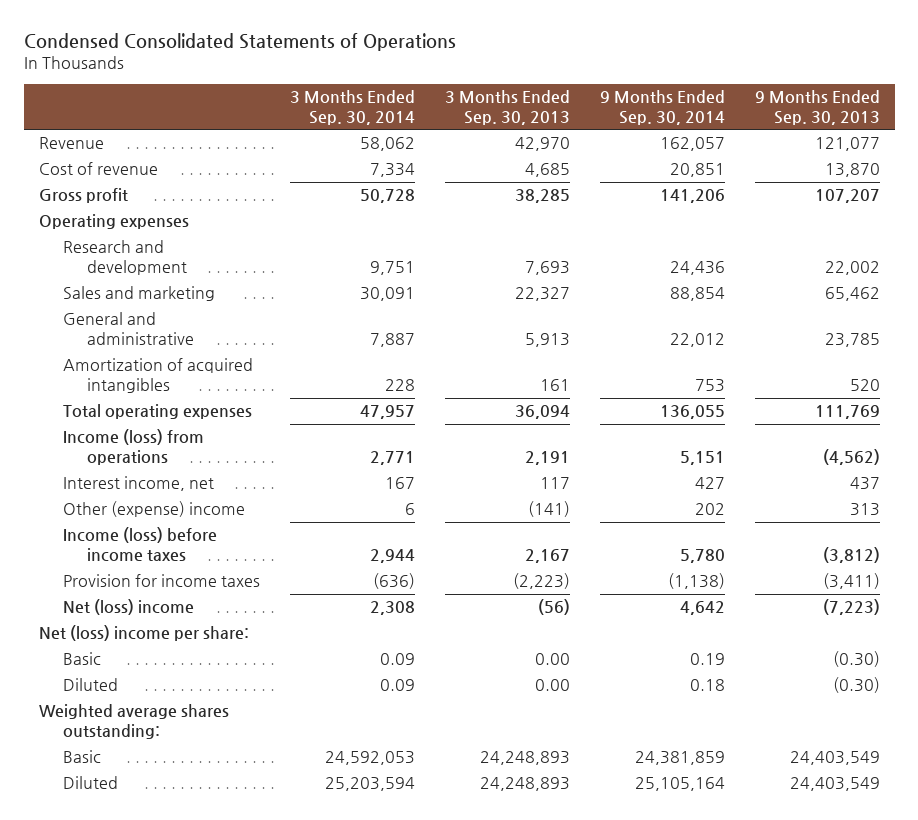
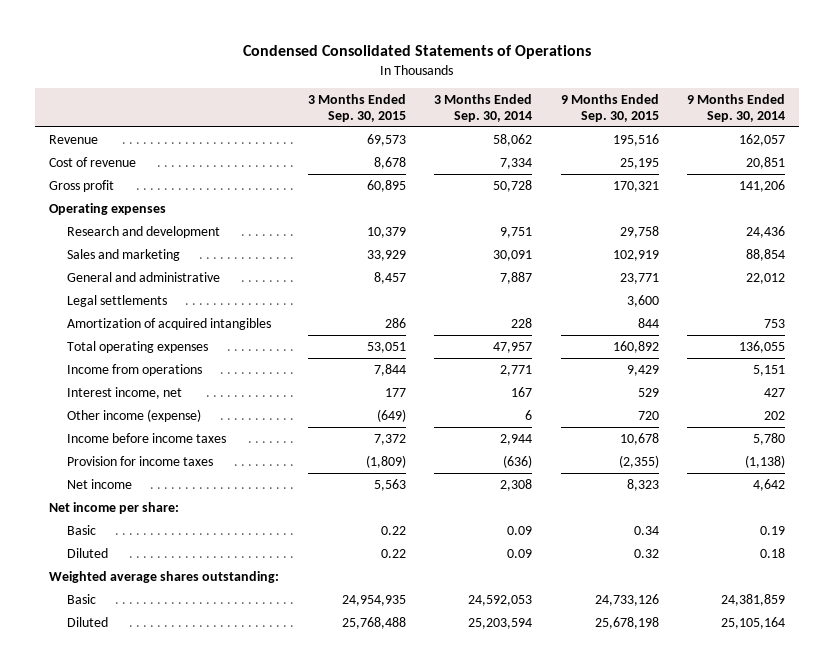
- | 3 Months Ended Sep. 30, 2014 | 3 Months Ended Sep. 30, 2013 | 9 Months Ended Sep. 30, 2014 | 9 Months Ended Sep. 30, 2013
+ | 3 Months Ended Sep. 30, 2015 | 3 Months Ended Sep. 30, 2014 | 9 Months Ended Sep. 30, 2015 | 9 Months Ended Sep. 30, 2014
+ Legal settlements | | | 3,600 |
- Income (loss) from operations | 2,771 | 2,191 | 5,151 | (4,562)
+ Income from operations | 7,844 | 2,771 | 9,429 | 5,151
- Other (expense) income | 6 | (141) | 202 | 313
- Income (loss) before income taxes | 2,944 | 2,167 | 5,780 | (3,812)
+ Other income (expense) | (649) | 6 | 720 | 202
+ Income before income taxes | 7,372 | 2,944 | 10,678 | 5,780
- Net (loss) income | 2,308 | (56) | 4,642 | (7,223)
- Net (loss) income per share:
+ Net income | 5,563 | 2,308 | 8,323 | 4,642
+ Net income per share:

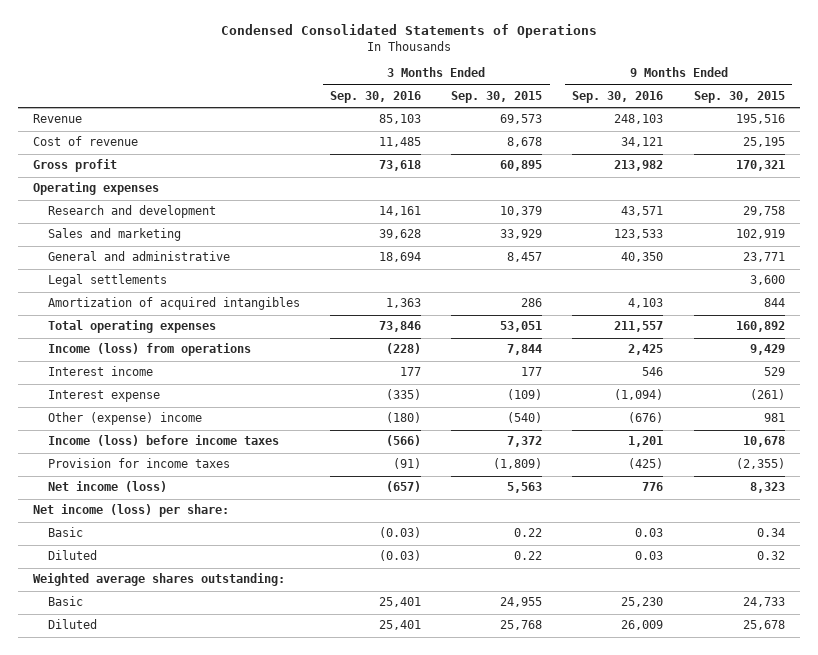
- | 3 Months Ended Sep. 30, 2015 | 3 Months Ended Sep. 30, 2014 | 9 Months Ended Sep. 30, 2015 | 9 Months Ended Sep. 30, 2014
+ | 3 Months Ended Sep. 30, 2016 | 3 Months Ended Sep. 30, 2015 | 9 Months Ended Sep. 30, 2016 | 9 Months Ended Sep. 30, 2015
- Income from operations | 7,844 | 2,771 | 9,429 | 5,151
- Interest income, net | 177 | 167 | 529 | 427
- Other income (expense) | (649) | 6 | 720 | 202
- Income before income taxes | 7,372 | 2,944 | 10,678 | 5,780
+ Income (loss) from operations | (228) | 7,844 | 2,425 | 9,429
+ Interest income | 177 | 177 | 546 | 529
+ Interest expense | (335) | (109) | (1,094) | (261)
+ Other (expense) income | (180) | (540) | (676) | 981
+ Income (loss) before income taxes | (566) | 7,372 | 1,201 | 10,678
- Net income | 5,563 | 2,308 | 8,323 | 4,642
- Net income per share:
+ Net income (loss) | (657) | 5,563 | 776 | 8,323
+ Net income (loss) per share:
- Basic | 24,954,935 | 24,592,053 | 24,733,126 | 24,381,859
- Diluted | 25,768,488 | 25,203,594 | 25,678,198 | 25,105,164
+ Basic | 25,401 | 24,955 | 25,230 | 24,733
+ Diluted | 25,401 | 25,768 | 26,009 | 25,678

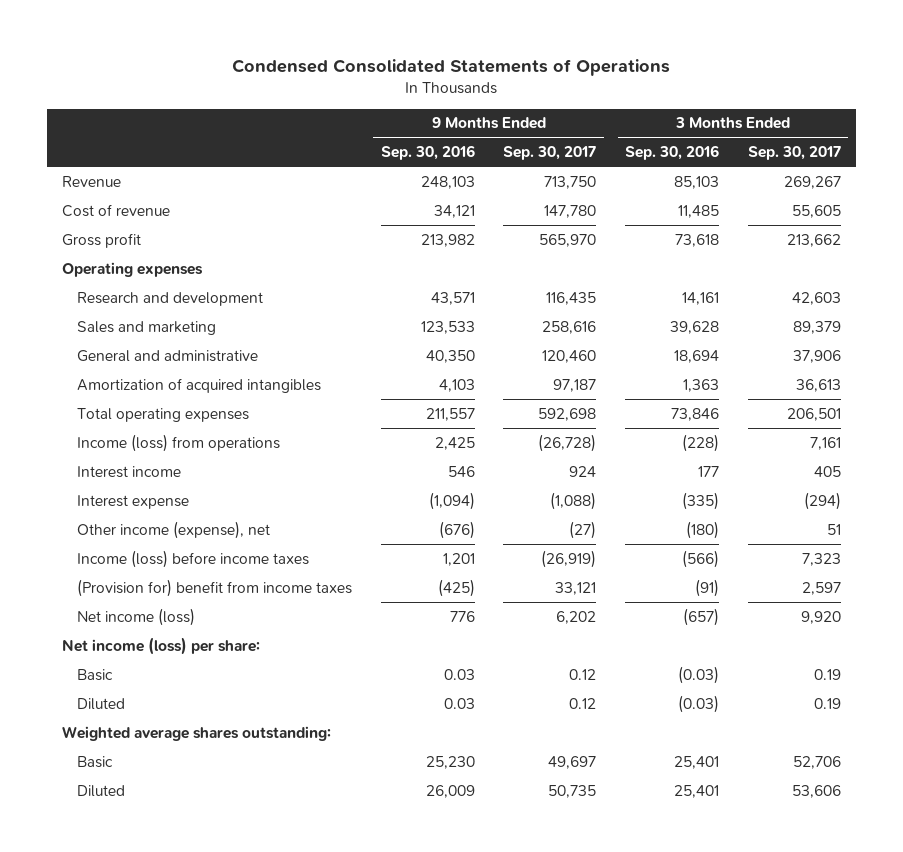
- | 3 Months Ended Sep. 30, 2016 | 3 Months Ended Sep. 30, 2015 | 9 Months Ended Sep. 30, 2016 | 9 Months Ended Sep. 30, 2015
+ | 9 Months Ended Sep. 30, 2016 | 9 Months Ended Sep. 30, 2017 | 3 Months Ended Sep. 30, 2016 | 3 Months Ended Sep. 30, 2017
- Legal settlements | | | | 3,600
- Other (expense) income | (180) | (540) | (676) | 981
+ Other income (expense), net | (676) | (27) | (180) | 51
- Provision for income taxes | (91) | (1,809) | (425) | (2,355)
+ (Provision for) benefit from income taxes | (425) | 33,121 | (91) | 2,597

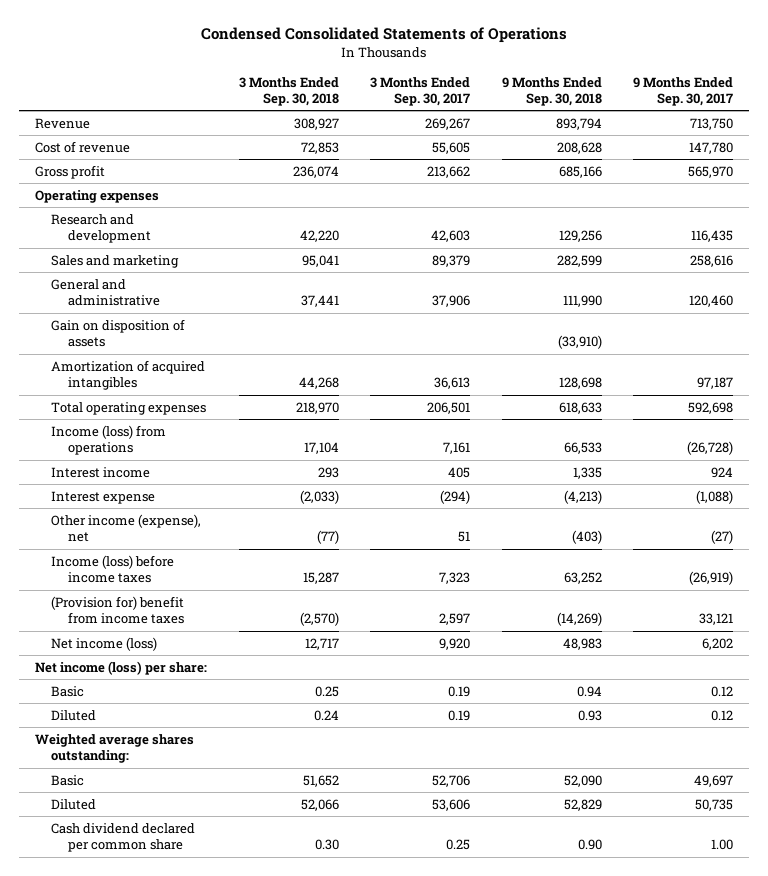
- | 9 Months Ended Sep. 30, 2016 | 9 Months Ended Sep. 30, 2017 | 3 Months Ended Sep. 30, 2016 | 3 Months Ended Sep. 30, 2017
+ | 3 Months Ended Sep. 30, 2018 | 3 Months Ended Sep. 30, 2017 | 9 Months Ended Sep. 30, 2018 | 9 Months Ended Sep. 30, 2017
+ Gain on disposition of assets | | | (33,910) |
+ Cash dividend declared per common share | 0.30 | 0.25 | 0.90 | 1.00

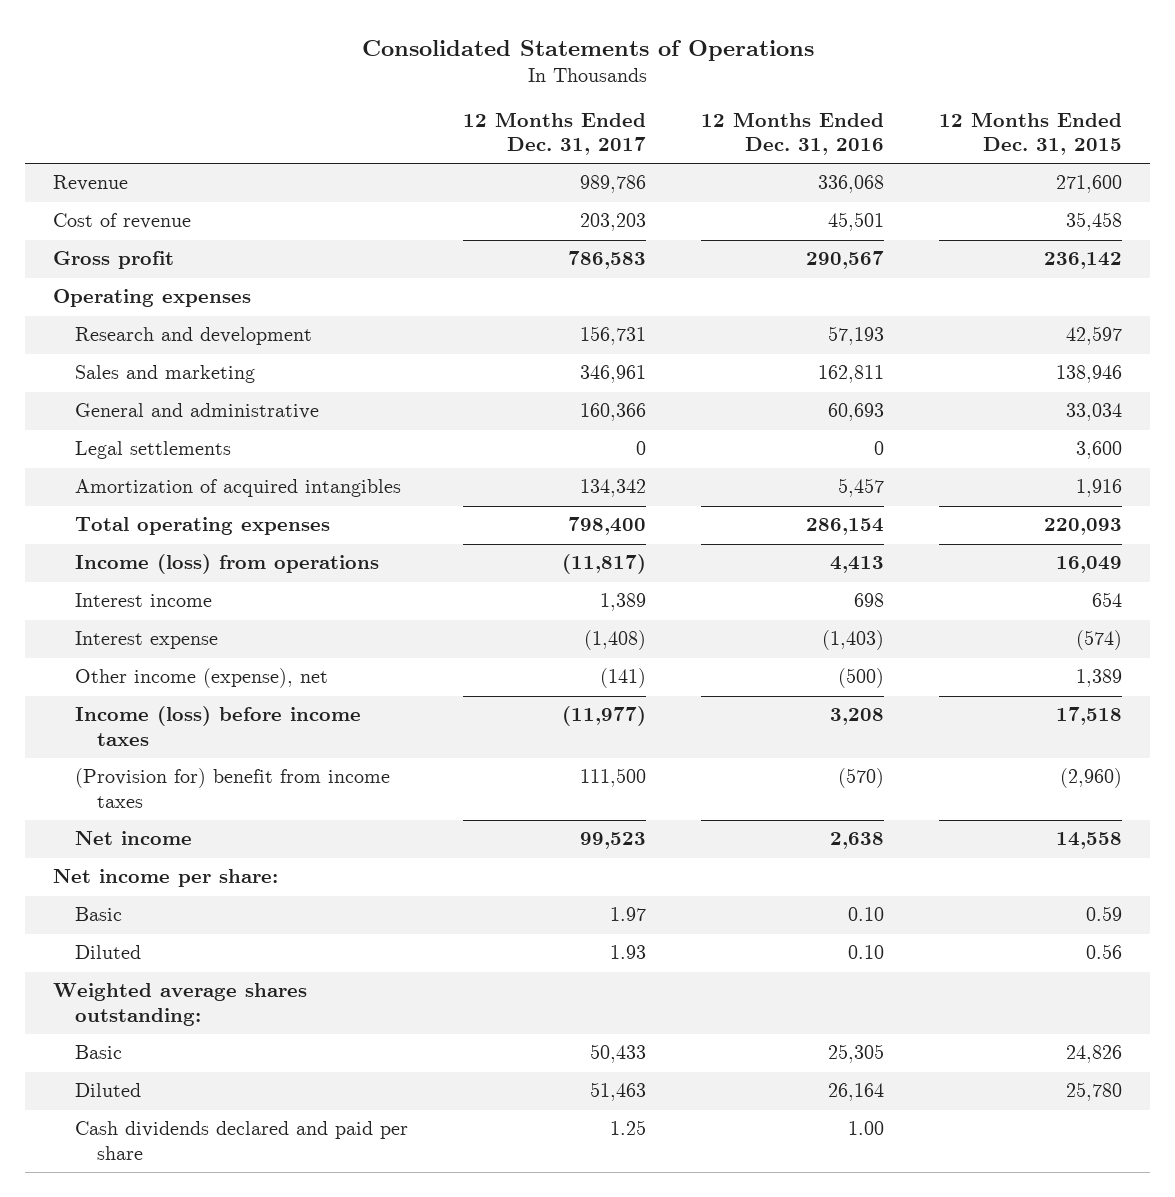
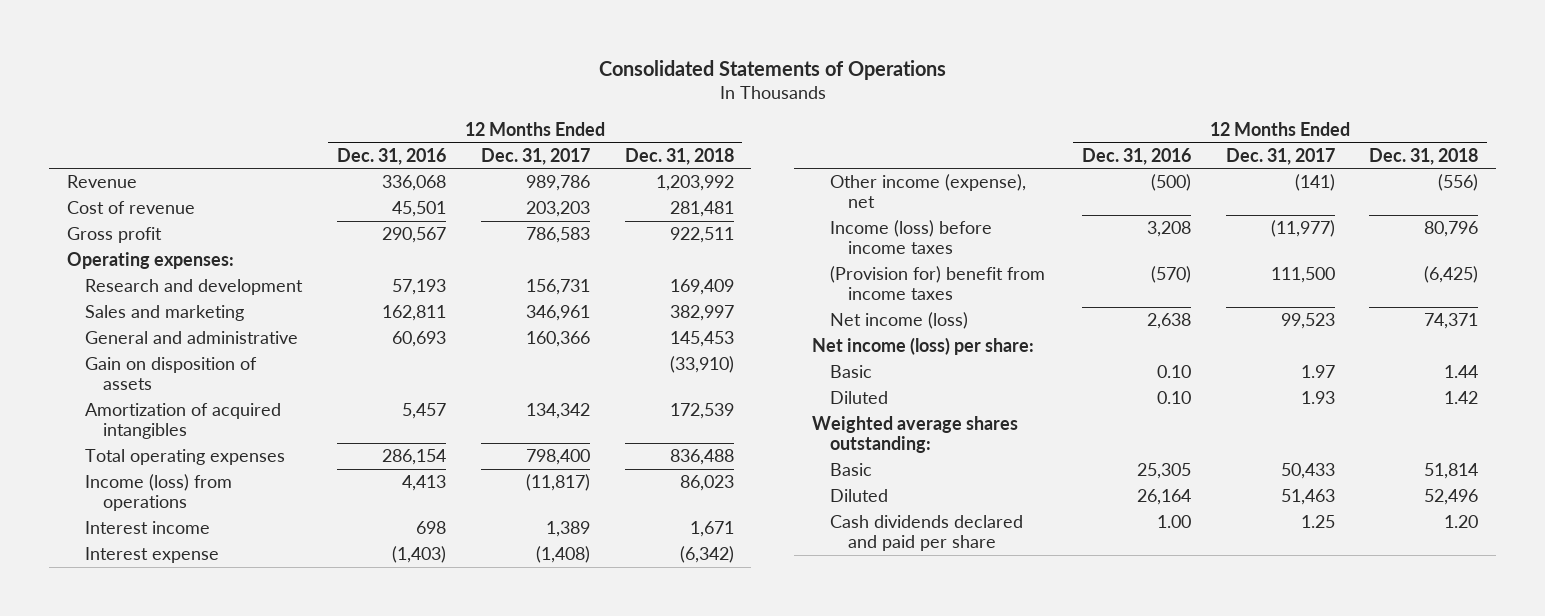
- | 12 Months Ended Dec. 31, 2017 | 12 Months Ended Dec. 31, 2016 | 12 Months Ended Dec. 31, 2015
+ | 12 Months Ended Dec. 31, 2016 | 12 Months Ended Dec. 31, 2017 | 12 Months Ended Dec. 31, 2018
- Operating expenses
+ Operating expenses:
- Legal settlements | 0 | 0 | 3,600
+ Gain on disposition of assets | | | (33,910)
- Net income | 99,523 | 2,638 | 14,558
- Net income per share:
+ Net income (loss) | 2,638 | 99,523 | 74,371
+ Net income (loss) per share:

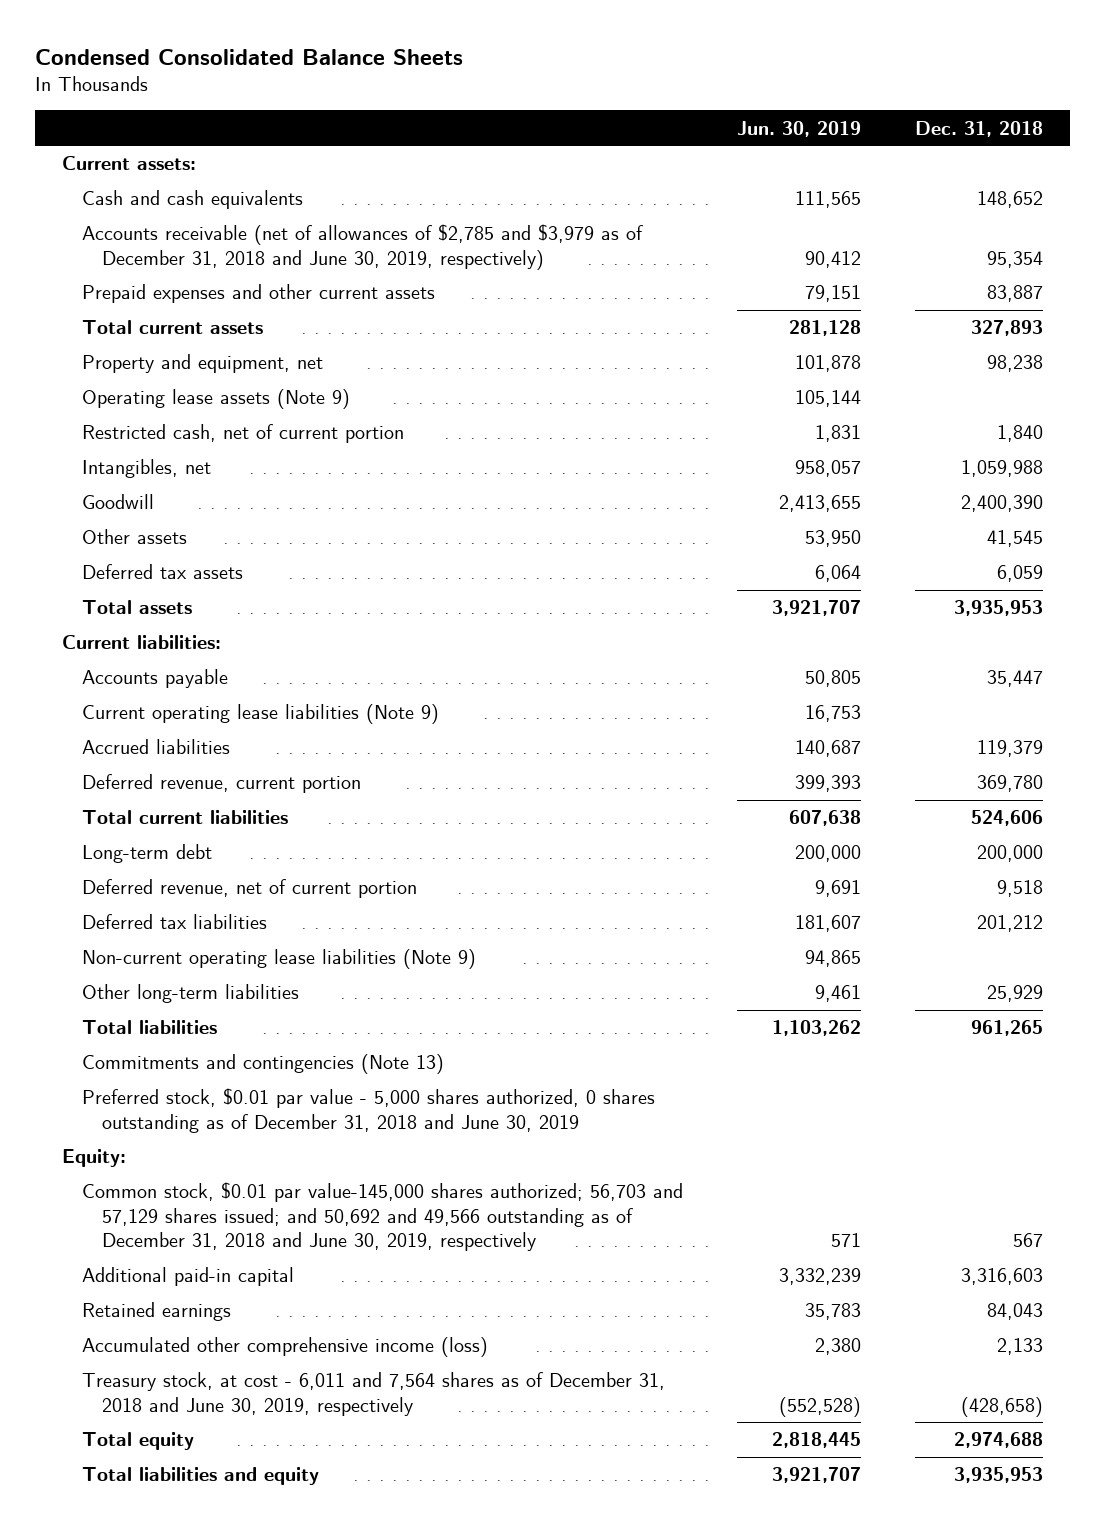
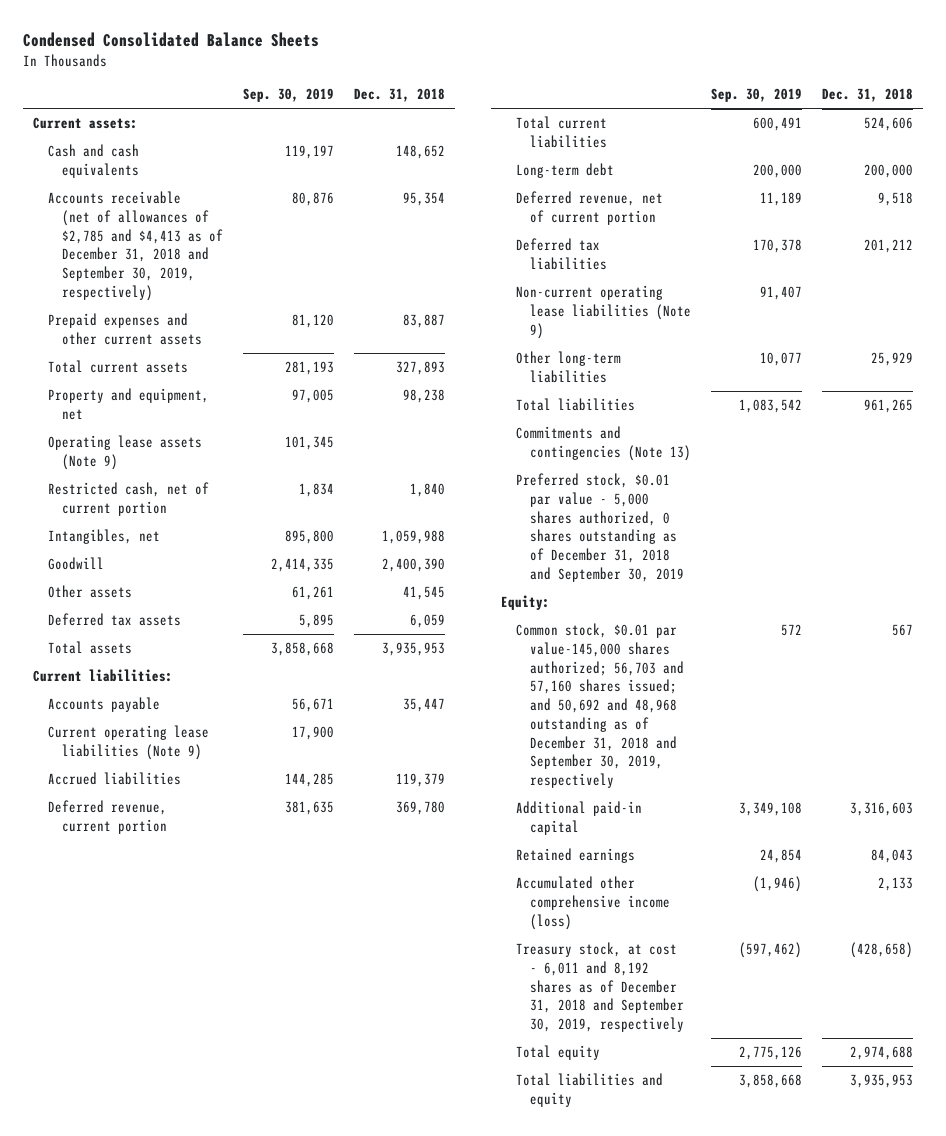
- | Jun. 30, 2019 | Dec. 31, 2018
+ | Sep. 30, 2019 | Dec. 31, 2018
- Accounts receivable (net of allowances of $2,785 and $3,979 as of December 31, 2018 and June 30, 2019, respectively) | 90,412 | 95,354
+ Accounts receivable (net of allowances of $2,785 and $4,413 as of December 31, 2018 and September 30, 2019, respectively) | 80,876 | 95,354
- Preferred stock, $0.01 par value - 5,000 shares authorized, 0 shares outstanding as of December 31, 2018 and June 30, 2019
+ Preferred stock, $0.01 par value - 5,000 shares authorized, 0 shares outstanding as of December 31, 2018 and September 30, 2019
- Common stock, $0.01 par value-145,000 shares authorized; 56,703 and 57,129 shares issued; and 50,692 and 49,566 outstanding as of December 31, 2018 and June 30, 2019, respectively | 571 | 567
+ Common stock, $0.01 par value-145,000 shares authorized; 56,703 and 57,160 shares issued; and 50,692 and 48,968 outstanding as of December 31, 2018 and September 30, 2019, respectively | 572 | 567
- Treasury stock, at cost - 6,011 and 7,564 shares as of December 31, 2018 and June 30, 2019, respectively | (552,528) | (428,658)
+ Treasury stock, at cost - 6,011 and 8,192 shares as of December 31, 2018 and September 30, 2019, respectively | (597,462) | (428,658)

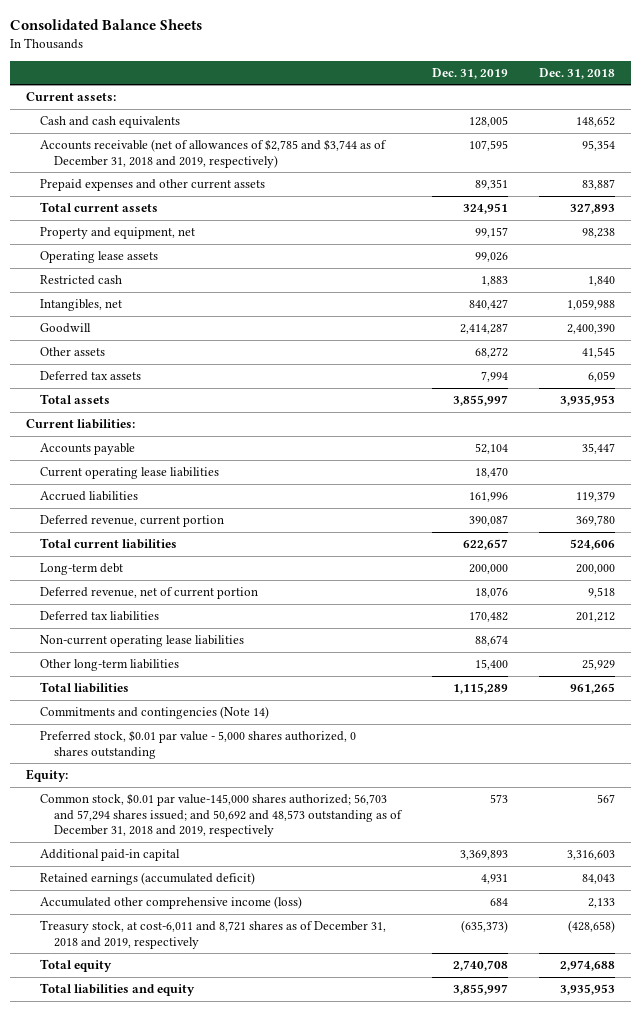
- Condensed Consolidated Balance Sheets
+ Consolidated Balance Sheets
- | Sep. 30, 2019 | Dec. 31, 2018
+ | Dec. 31, 2019 | Dec. 31, 2018
- Accounts receivable (net of allowances of $2,785 and $4,413 as of December 31, 2018 and September 30, 2019, respectively) | 80,876 | 95,354
+ Accounts receivable (net of allowances of $2,785 and $3,744 as of December 31, 2018 and 2019, respectively) | 107,595 | 95,354
- Operating lease assets (Note 9) | 101,345 |
- Restricted cash, net of current portion | 1,834 | 1,840
+ Operating lease assets | 99,026 |
+ Restricted cash | 1,883 | 1,840
- Current operating lease liabilities (Note 9) | 17,900 |
+ Current operating lease liabilities | 18,470 |
- Non-current operating lease liabilities (Note 9) | 91,407 |
+ Non-current operating lease liabilities | 88,674 |
- Commitments and contingencies (Note 13)
- Preferred stock, $0.01 par value - 5,000 shares authorized, 0 shares outstanding as of December 31, 2018 and September 30, 2019
+ Commitments and contingencies (Note 14)
+ Preferred stock, $0.01 par value - 5,000 shares authorized, 0 shares outstanding
- Common stock, $0.01 par value-145,000 shares authorized; 56,703 and 57,160 shares issued; and 50,692 and 48,968 outstanding as of December 31, 2018 and September 30, 2019, respectively | 572 | 567
+ Common stock, $0.01 par value-145,000 shares authorized; 56,703 and 57,294 shares issued; and 50,692 and 48,573 outstanding as of December 31, 2018 and 2019, respectively | 573 | 567
- Retained earnings | 24,854 | 84,043
+ Retained earnings (accumulated deficit) | 4,931 | 84,043
- Treasury stock, at cost - 6,011 and 8,192 shares as of December 31, 2018 and September 30, 2019, respectively | (597,462) | (428,658)
+ Treasury stock, at cost-6,011 and 8,721 shares as of December 31, 2018 and 2019, respectively | (635,373) | (428,658)

